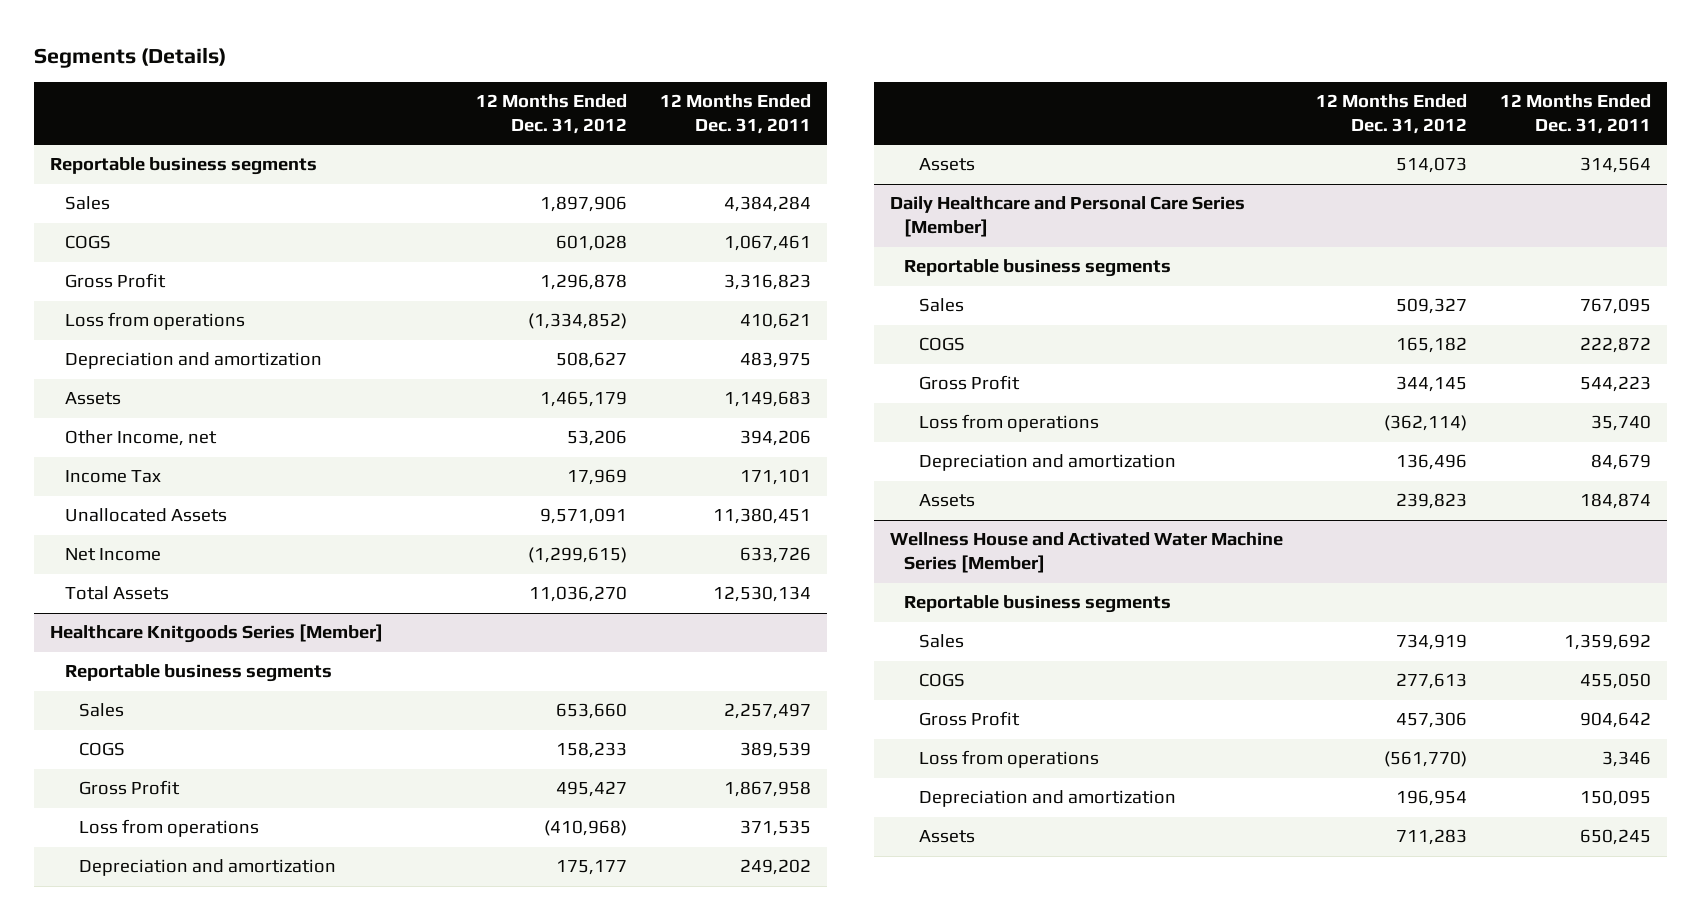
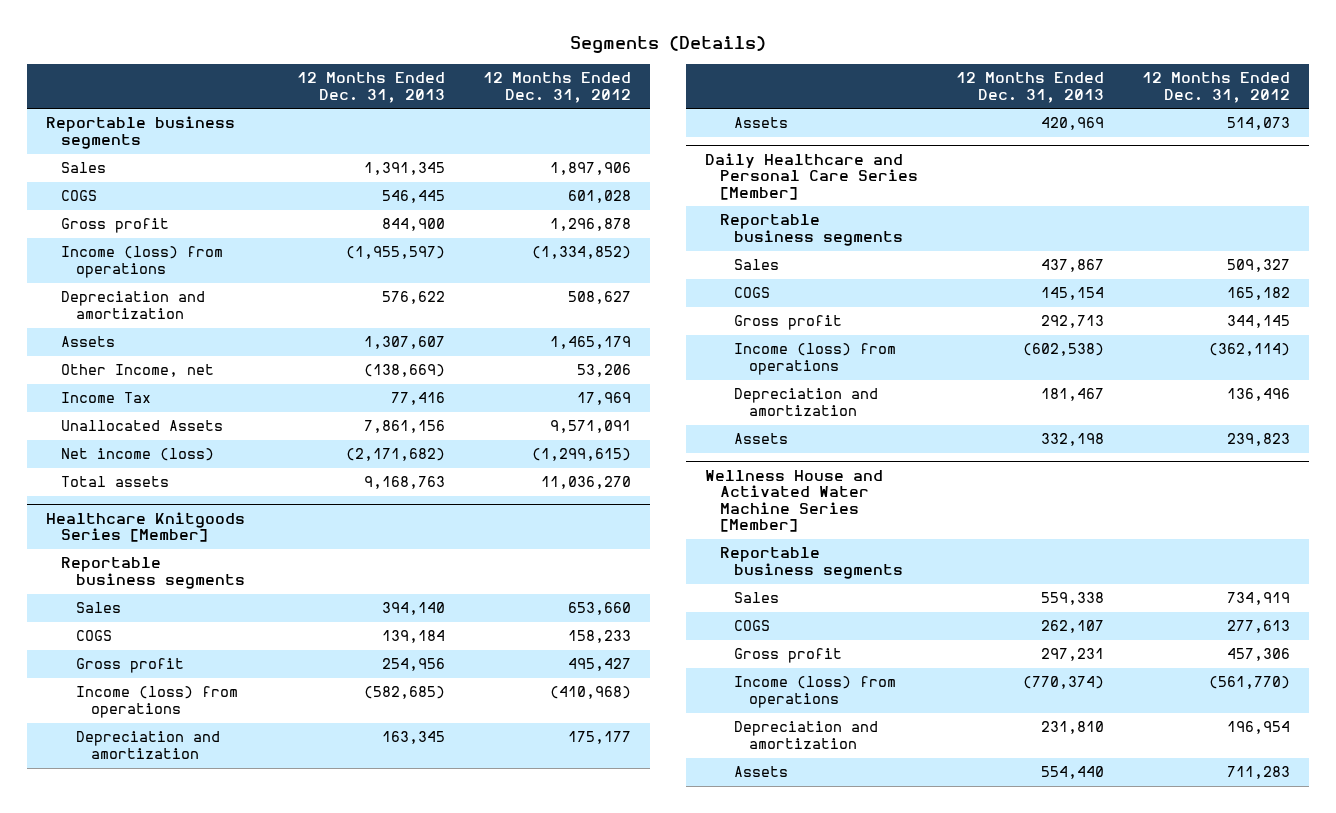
- | 12 Months Ended Dec. 31, 2012 | 12 Months Ended Dec. 31, 2011
+ | 12 Months Ended Dec. 31, 2013 | 12 Months Ended Dec. 31, 2012
- Gross Profit | 1,296,878 | 3,316,823
- Loss from operations | (1,334,852) | 410,621
+ Gross profit | 844,900 | 1,296,878
+ Income (loss) from operations | (1,955,597) | (1,334,852)
- Net Income | (1,299,615) | 633,726
- Total Assets | 11,036,270 | 12,530,134
+ Net income (loss) | (2,171,682) | (1,299,615)
+ Total assets | 9,168,763 | 11,036,270
@ Healthcare Knitgoods Series [Member]
- Gross Profit | 495,427 | 1,867,958
- Loss from operations | (410,968) | 371,535
+ Gross profit | 254,956 | 495,427
+ Income (loss) from operations | (582,685) | (410,968)
@ Daily Healthcare and Personal Care Series [Member]
- Gross Profit | 344,145 | 544,223
- Loss from operations | (362,114) | 35,740
+ Gross profit | 292,713 | 344,145
+ Income (loss) from operations | (602,538) | (362,114)
@ Wellness House and Activated Water Machine Series [Member]
- Gross Profit | 457,306 | 904,642
- Loss from operations | (561,770) | 3,346
+ Gross profit | 297,231 | 457,306
+ Income (loss) from operations | (770,374) | (561,770)

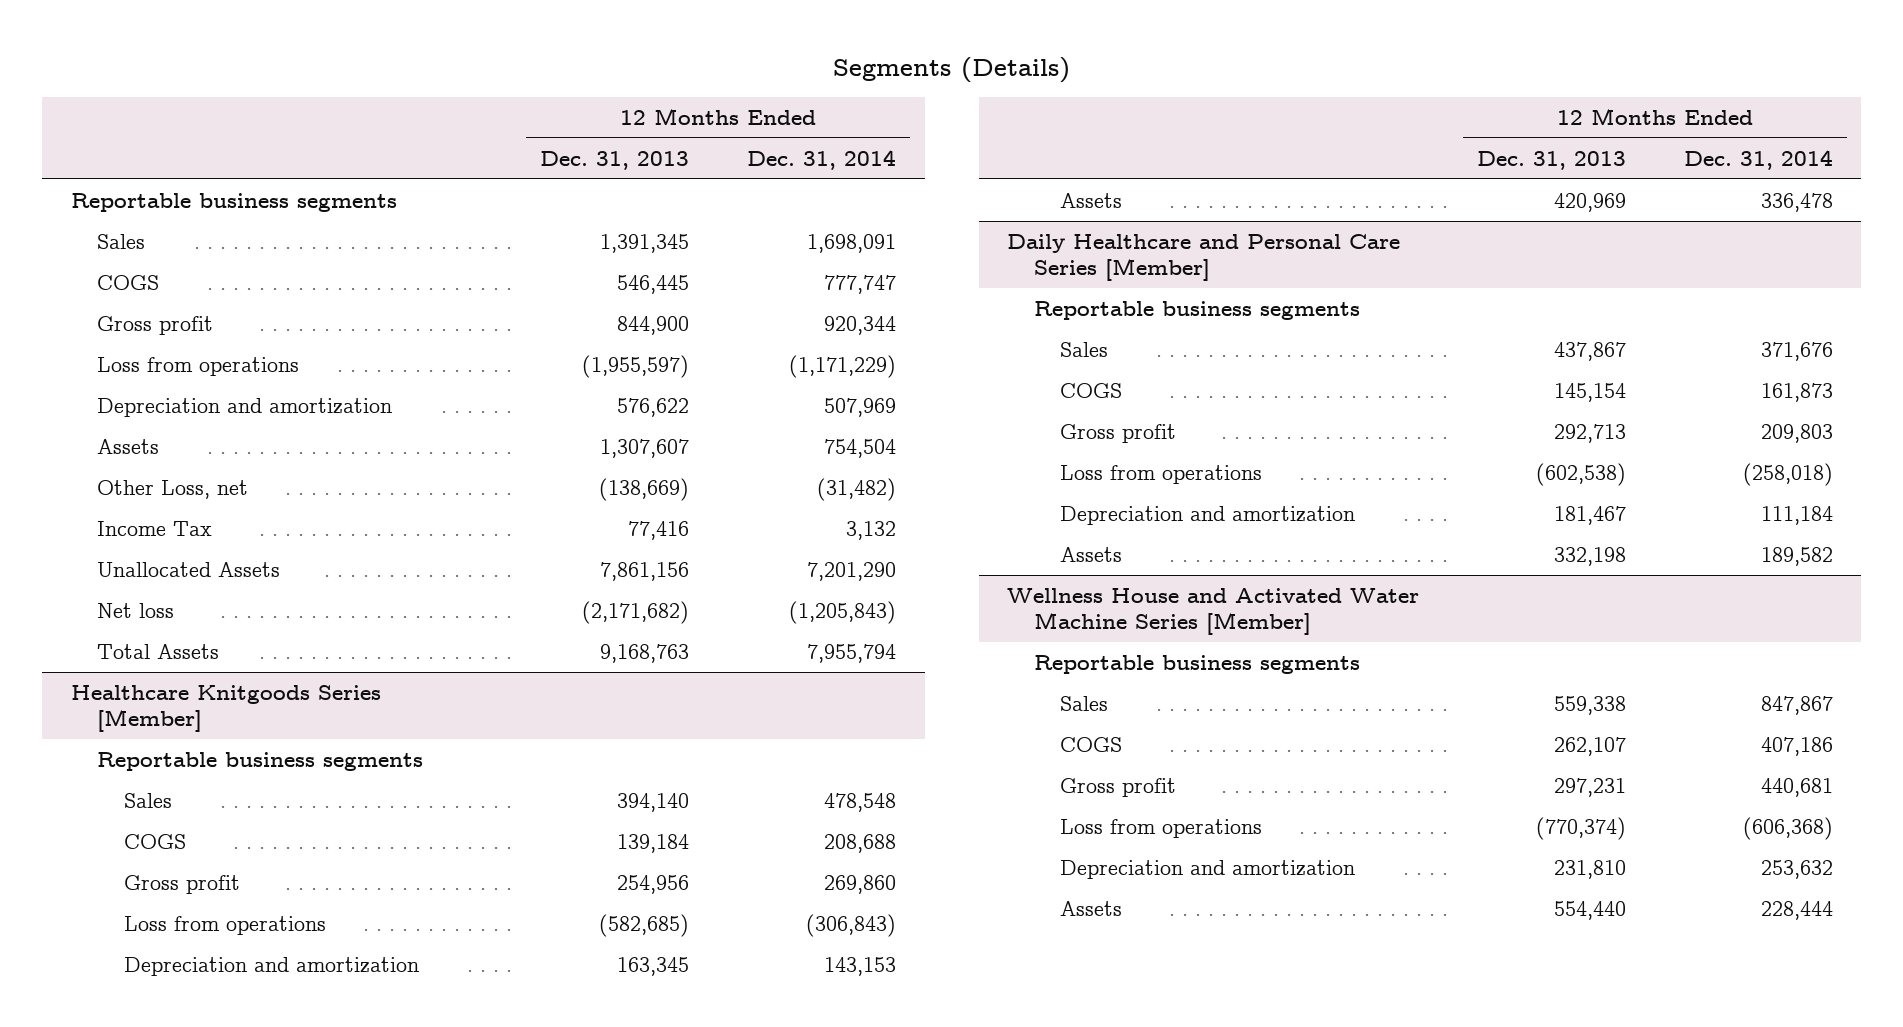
- | 12 Months Ended Dec. 31, 2013 | 12 Months Ended Dec. 31, 2012
+ | 12 Months Ended Dec. 31, 2013 | 12 Months Ended Dec. 31, 2014
- Income (loss) from operations | (1,955,597) | (1,334,852)
+ Loss from operations | (1,955,597) | (1,171,229)
- Other Income, net | (138,669) | 53,206
+ Other Loss, net | (138,669) | (31,482)
- Net income (loss) | (2,171,682) | (1,299,615)
- Total assets | 9,168,763 | 11,036,270
+ Net loss | (2,171,682) | (1,205,843)
+ Total Assets | 9,168,763 | 7,955,794
@ Healthcare Knitgoods Series [Member]
- Income (loss) from operations | (582,685) | (410,968)
+ Loss from operations | (582,685) | (306,843)
@ Daily Healthcare and Personal Care Series [Member]
- Income (loss) from operations | (602,538) | (362,114)
+ Loss from operations | (602,538) | (258,018)
@ Wellness House and Activated Water Machine Series [Member]
- Income (loss) from operations | (770,374) | (561,770)
+ Loss from operations | (770,374) | (606,368)

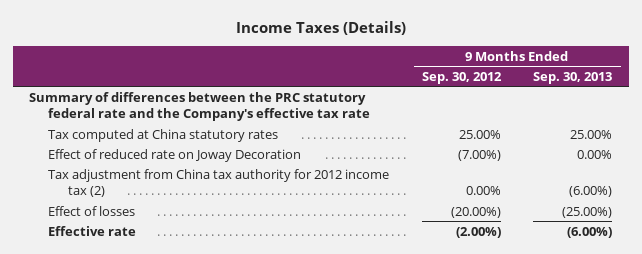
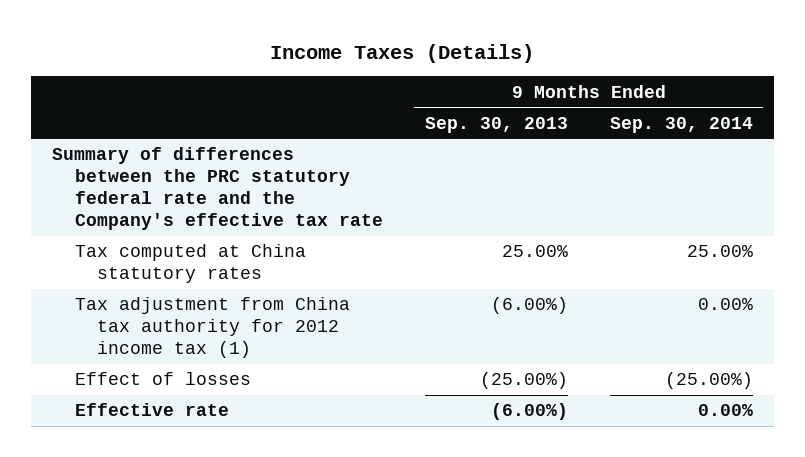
- | 9 Months Ended Sep. 30, 2012 | 9 Months Ended Sep. 30, 2013
+ | 9 Months Ended Sep. 30, 2013 | 9 Months Ended Sep. 30, 2014
- Effect of reduced rate on Joway Decoration | (7.00%) | 0.00%
- Tax adjustment from China tax authority for 2012 income tax (2) | 0.00% | (6.00%)
+ Tax adjustment from China tax authority for 2012 income tax (1) | (6.00%) | 0.00%

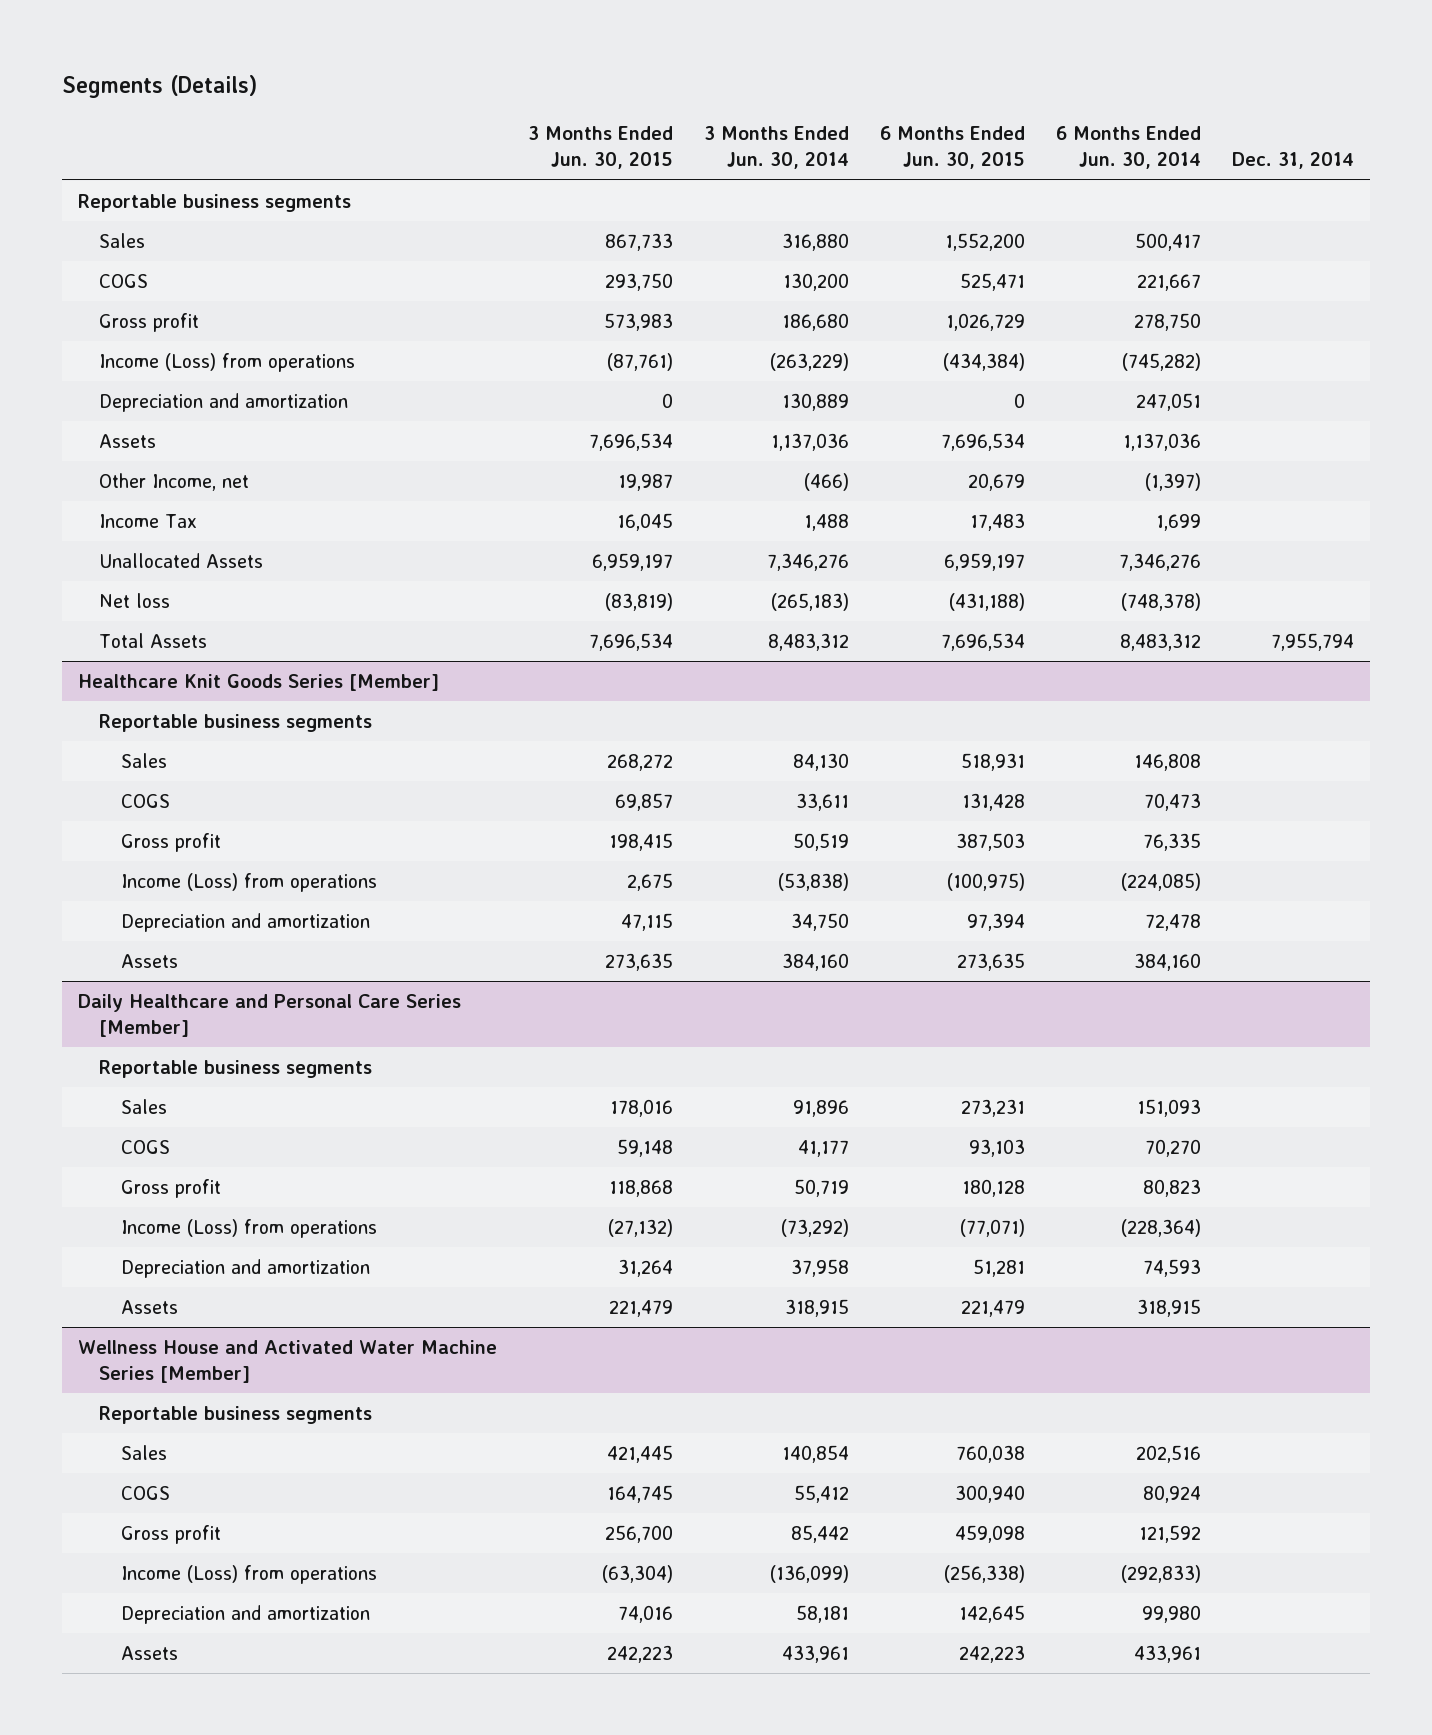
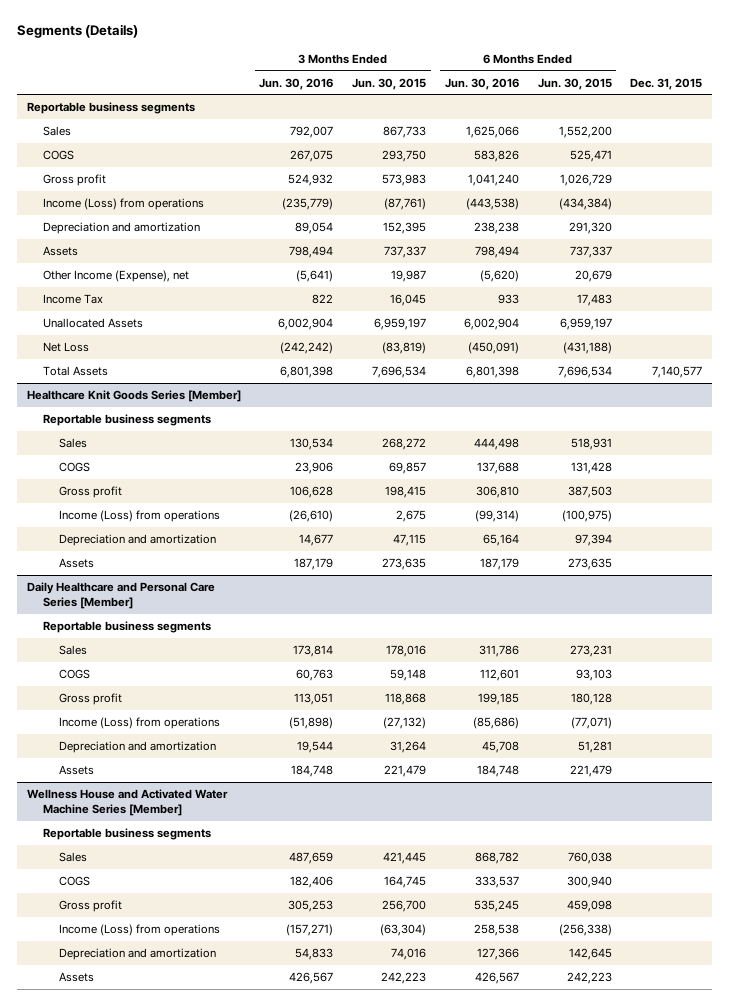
- | 3 Months Ended Jun. 30, 2015 | 3 Months Ended Jun. 30, 2014 | 6 Months Ended Jun. 30, 2015 | 6 Months Ended Jun. 30, 2014 | Dec. 31, 2014
+ | 3 Months Ended Jun. 30, 2016 | 3 Months Ended Jun. 30, 2015 | 6 Months Ended Jun. 30, 2016 | 6 Months Ended Jun. 30, 2015 | Dec. 31, 2015
- Depreciation and amortization | 0 | 130,889 | 0 | 247,051 |
- Assets | 7,696,534 | 1,137,036 | 7,696,534 | 1,137,036 |
- Other Income, net | 19,987 | (466) | 20,679 | (1,397) |
+ Depreciation and amortization | 89,054 | 152,395 | 238,238 | 291,320 |
+ Assets | 798,494 | 737,337 | 798,494 | 737,337 |
+ Other Income (Expense), net | (5,641) | 19,987 | (5,620) | 20,679 |
- Net loss | (83,819) | (265,183) | (431,188) | (748,378) |
+ Net Loss | (242,242) | (83,819) | (450,091) | (431,188) |

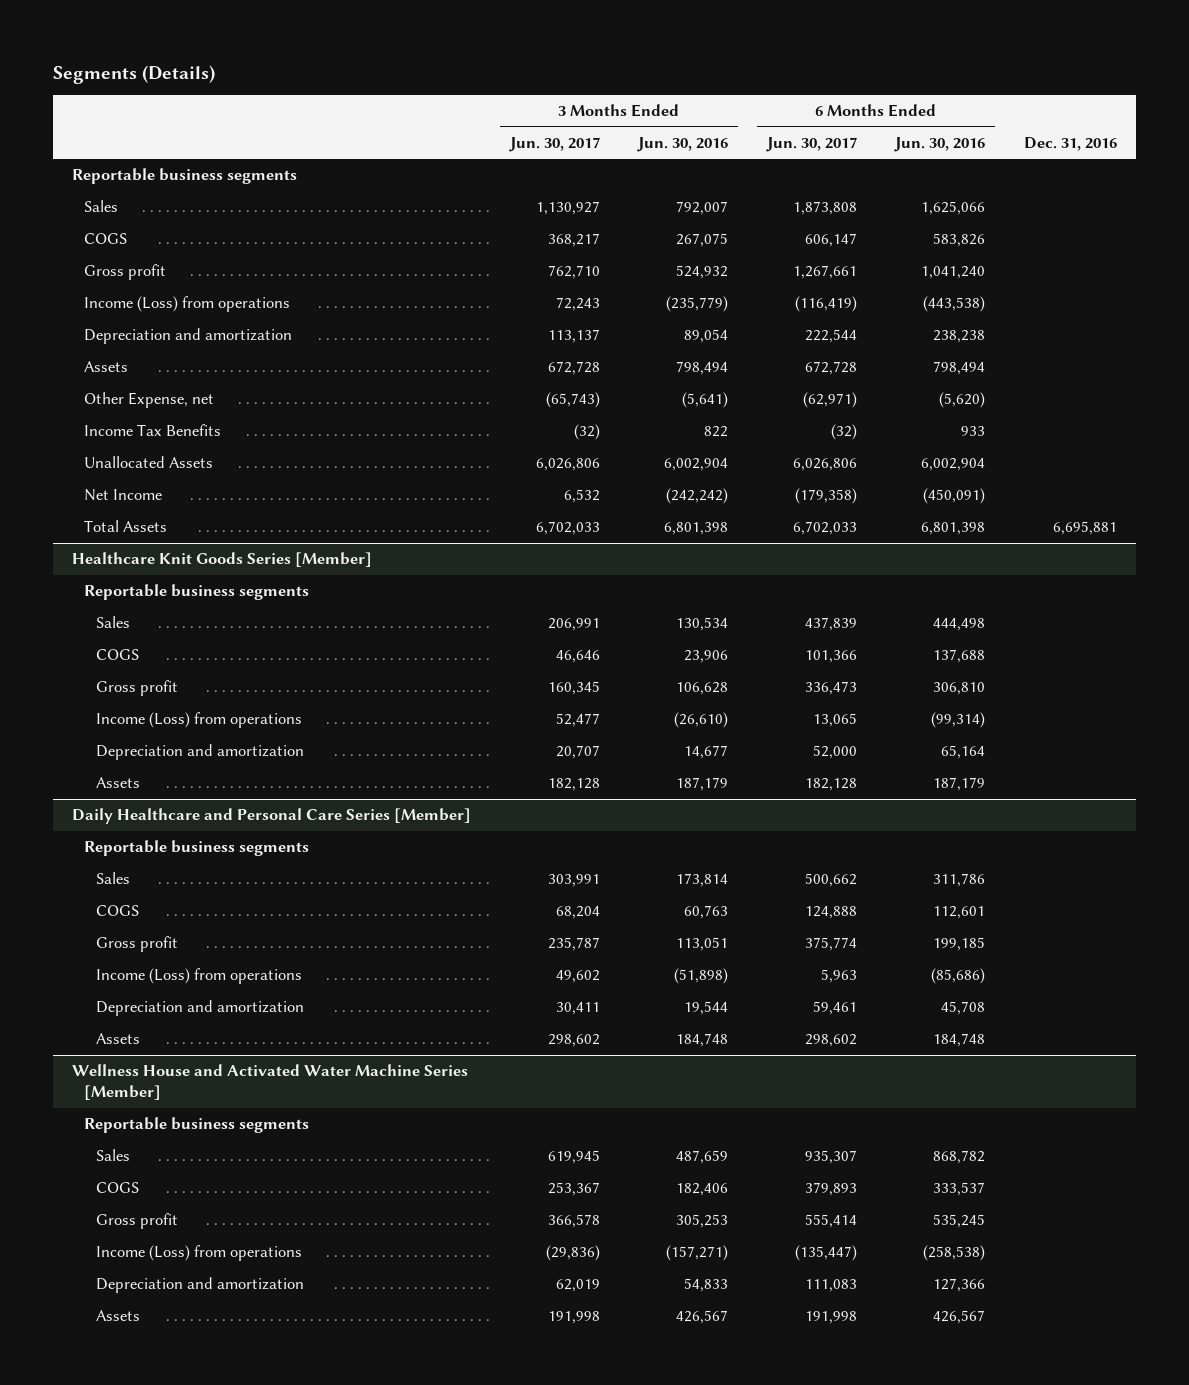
- | 3 Months Ended Jun. 30, 2016 | 3 Months Ended Jun. 30, 2015 | 6 Months Ended Jun. 30, 2016 | 6 Months Ended Jun. 30, 2015 | Dec. 31, 2015
+ | 3 Months Ended Jun. 30, 2017 | 3 Months Ended Jun. 30, 2016 | 6 Months Ended Jun. 30, 2017 | 6 Months Ended Jun. 30, 2016 | Dec. 31, 2016
- Other Income (Expense), net | (5,641) | 19,987 | (5,620) | 20,679 |
- Income Tax | 822 | 16,045 | 933 | 17,483 |
+ Other Expense, net | (65,743) | (5,641) | (62,971) | (5,620) |
+ Income Tax Benefits | (32) | 822 | (32) | 933 |
- Net Loss | (242,242) | (83,819) | (450,091) | (431,188) |
+ Net Income | 6,532 | (242,242) | (179,358) | (450,091) |
@ Wellness House and Activated Water Machine Series [Member]
- Income (Loss) from operations | (157,271) | (63,304) | 258,538 | (256,338) |
+ Income (Loss) from operations | (29,836) | (157,271) | (135,447) | (258,538) |

